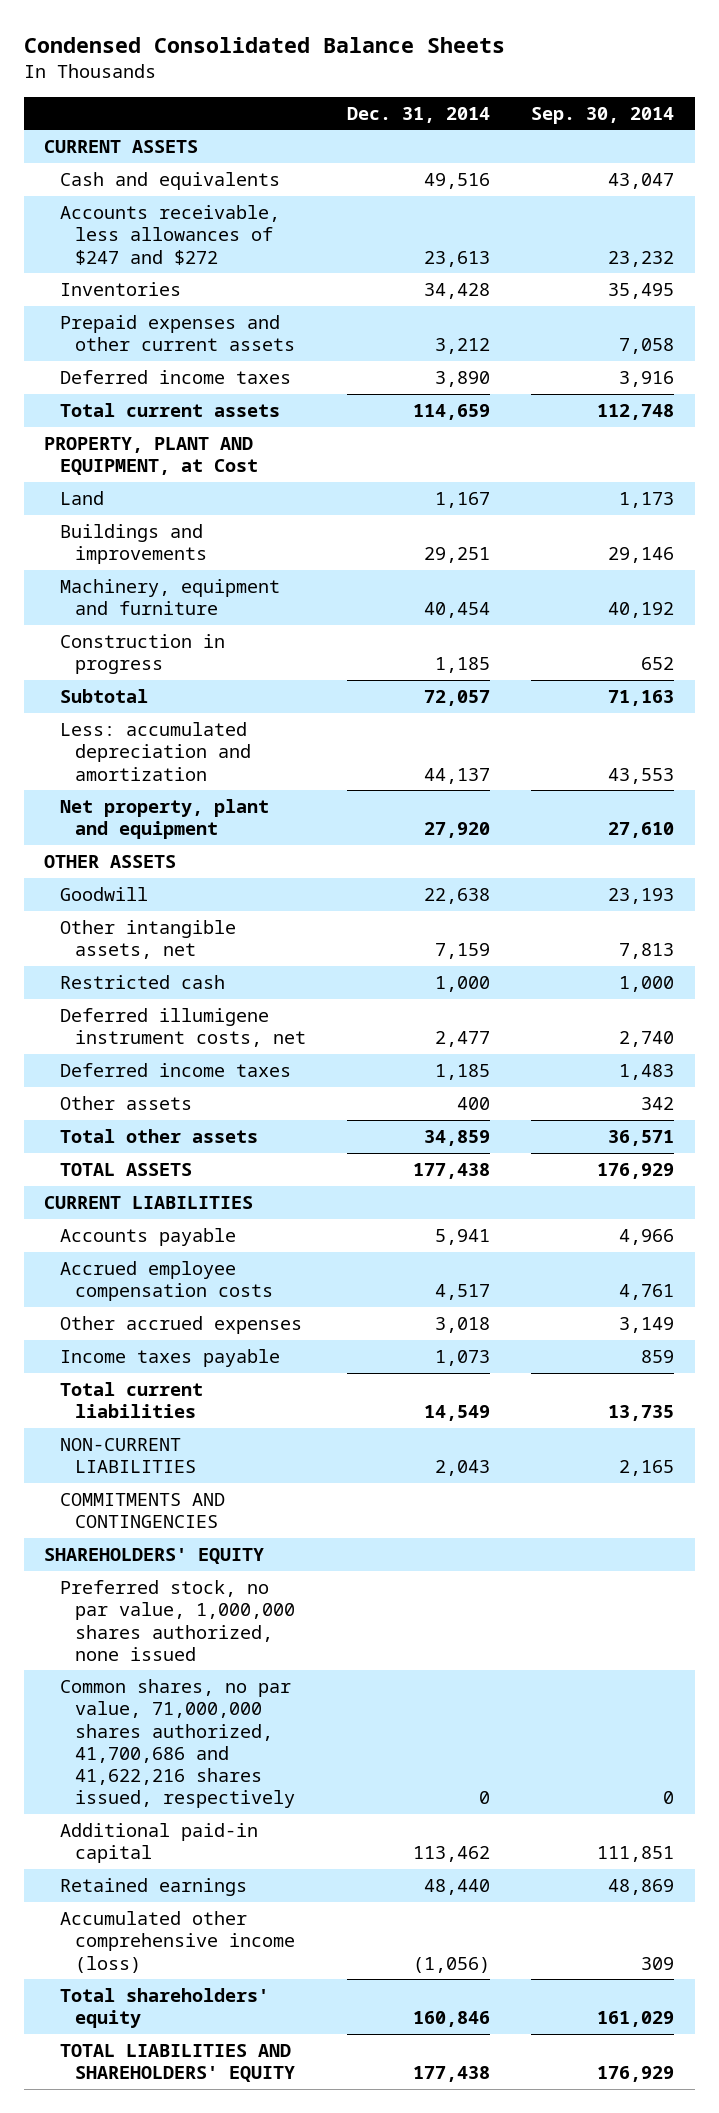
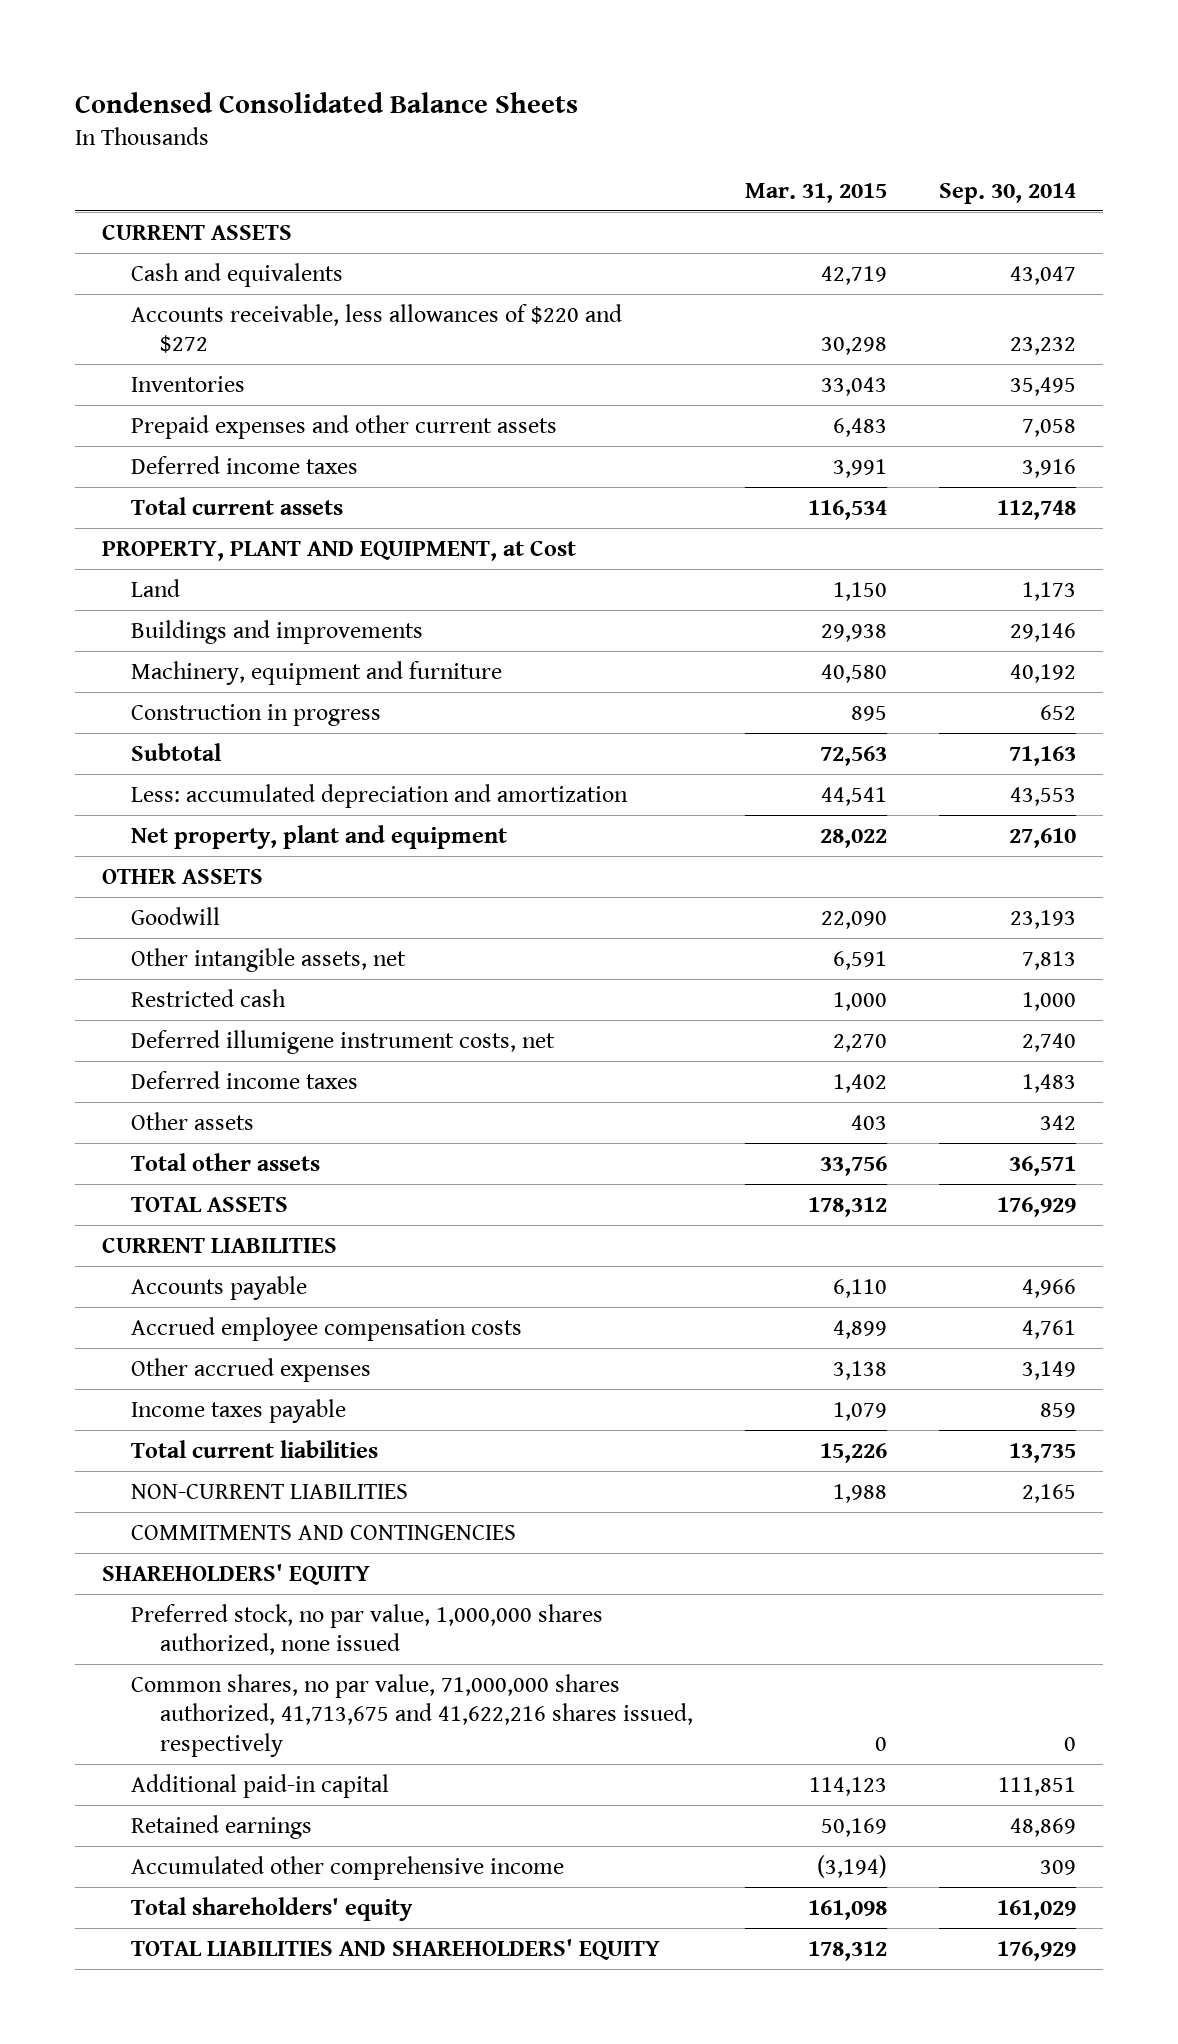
- | Dec. 31, 2014 | Sep. 30, 2014
+ | Mar. 31, 2015 | Sep. 30, 2014
- Accounts receivable, less allowances of $247 and $272 | 23,613 | 23,232
+ Accounts receivable, less allowances of $220 and $272 | 30,298 | 23,232
- Common shares, no par value, 71,000,000 shares authorized, 41,700,686 and 41,622,216 shares issued, respectively | 0 | 0
+ Common shares, no par value, 71,000,000 shares authorized, 41,713,675 and 41,622,216 shares issued, respectively | 0 | 0
- Accumulated other comprehensive income (loss) | (1,056) | 309
+ Accumulated other comprehensive income | (3,194) | 309

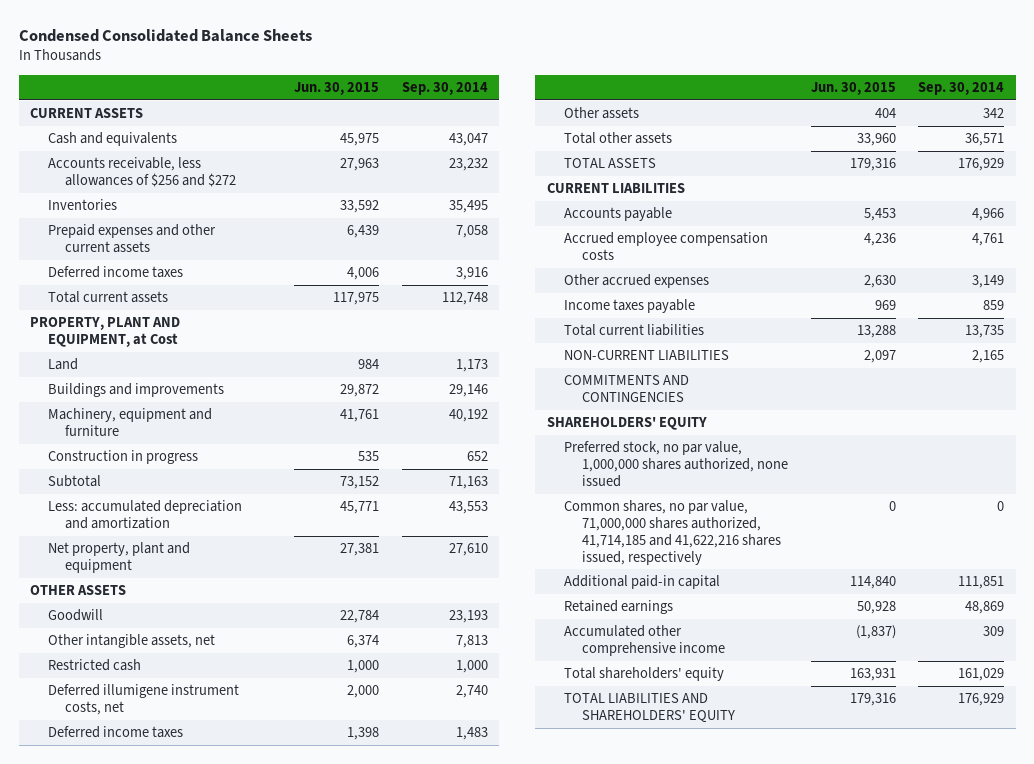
- | Mar. 31, 2015 | Sep. 30, 2014
+ | Jun. 30, 2015 | Sep. 30, 2014
- Accounts receivable, less allowances of $220 and $272 | 30,298 | 23,232
+ Accounts receivable, less allowances of $256 and $272 | 27,963 | 23,232
- Common shares, no par value, 71,000,000 shares authorized, 41,713,675 and 41,622,216 shares issued, respectively | 0 | 0
+ Common shares, no par value, 71,000,000 shares authorized, 41,714,185 and 41,622,216 shares issued, respectively | 0 | 0

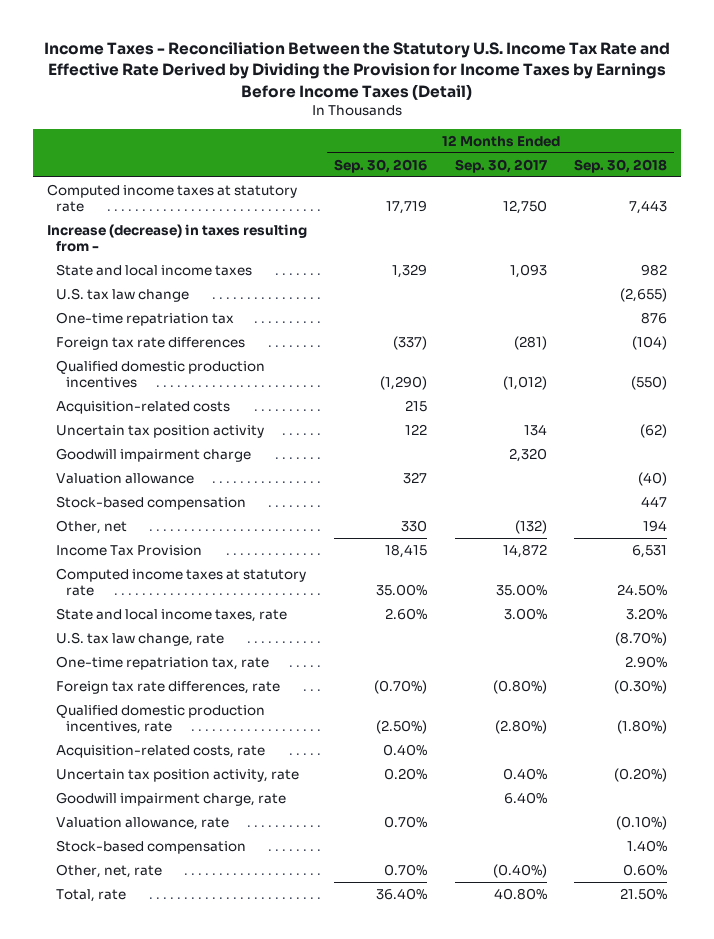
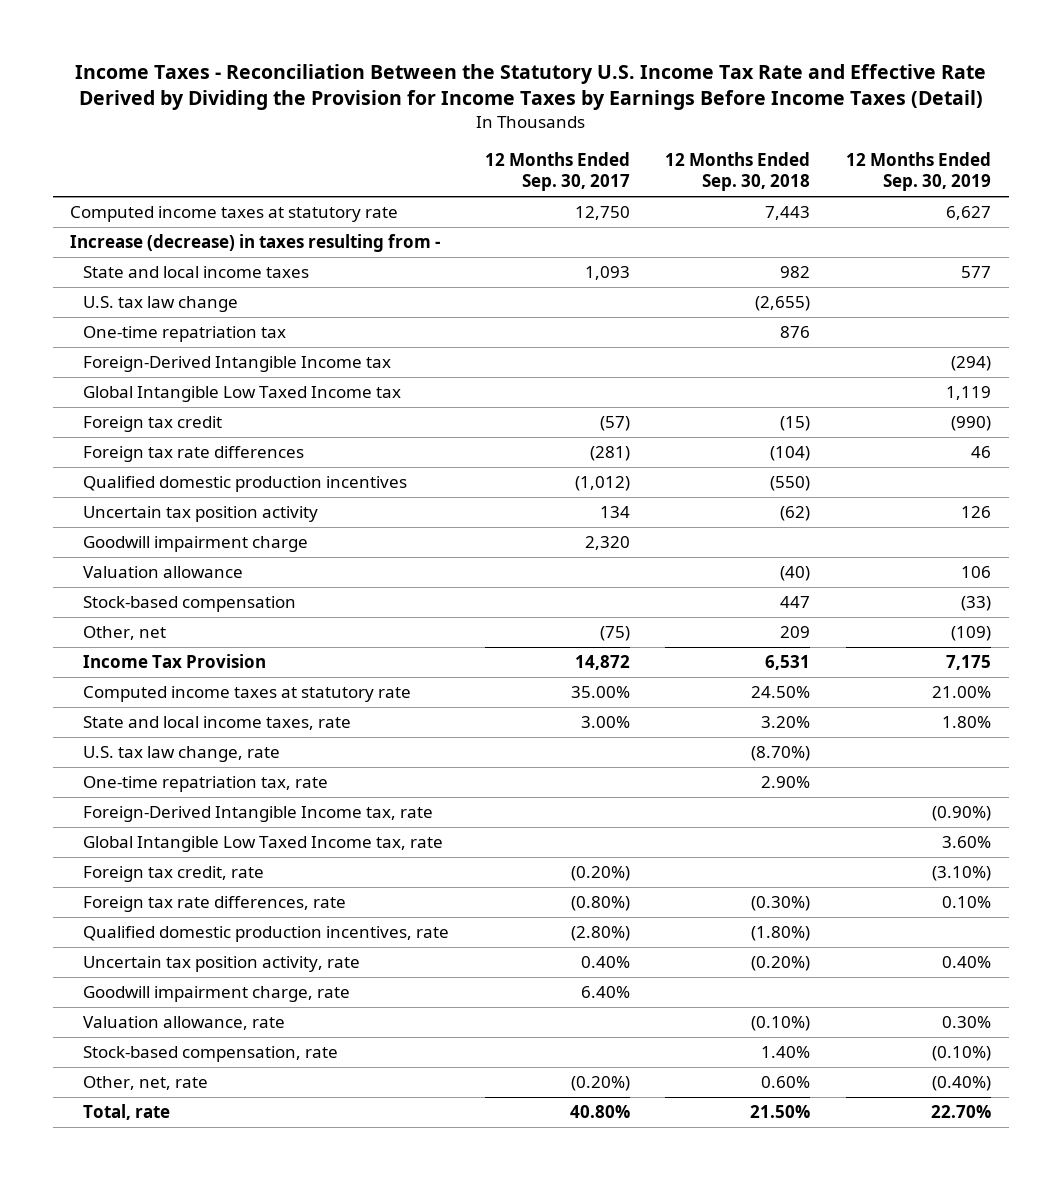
- | 12 Months Ended Sep. 30, 2016 | 12 Months Ended Sep. 30, 2017 | 12 Months Ended Sep. 30, 2018
+ | 12 Months Ended Sep. 30, 2017 | 12 Months Ended Sep. 30, 2018 | 12 Months Ended Sep. 30, 2019
+ Foreign-Derived Intangible Income tax | | | (294)
+ Global Intangible Low Taxed Income tax | | | 1,119
+ Foreign tax credit | (57) | (15) | (990)
- Acquisition-related costs | 215 | |
- Other, net | 330 | (132) | 194
+ Other, net | (75) | 209 | (109)
+ Foreign-Derived Intangible Income tax, rate | | | (0.90%)
+ Global Intangible Low Taxed Income tax, rate | | | 3.60%
+ Foreign tax credit, rate | (0.20%) | | (3.10%)
- Acquisition-related costs, rate | 0.40% | |
- Stock-based compensation | | | 1.40%
- Other, net, rate | 0.70% | (0.40%) | 0.60%
+ Stock-based compensation, rate | | 1.40% | (0.10%)
+ Other, net, rate | (0.20%) | 0.60% | (0.40%)

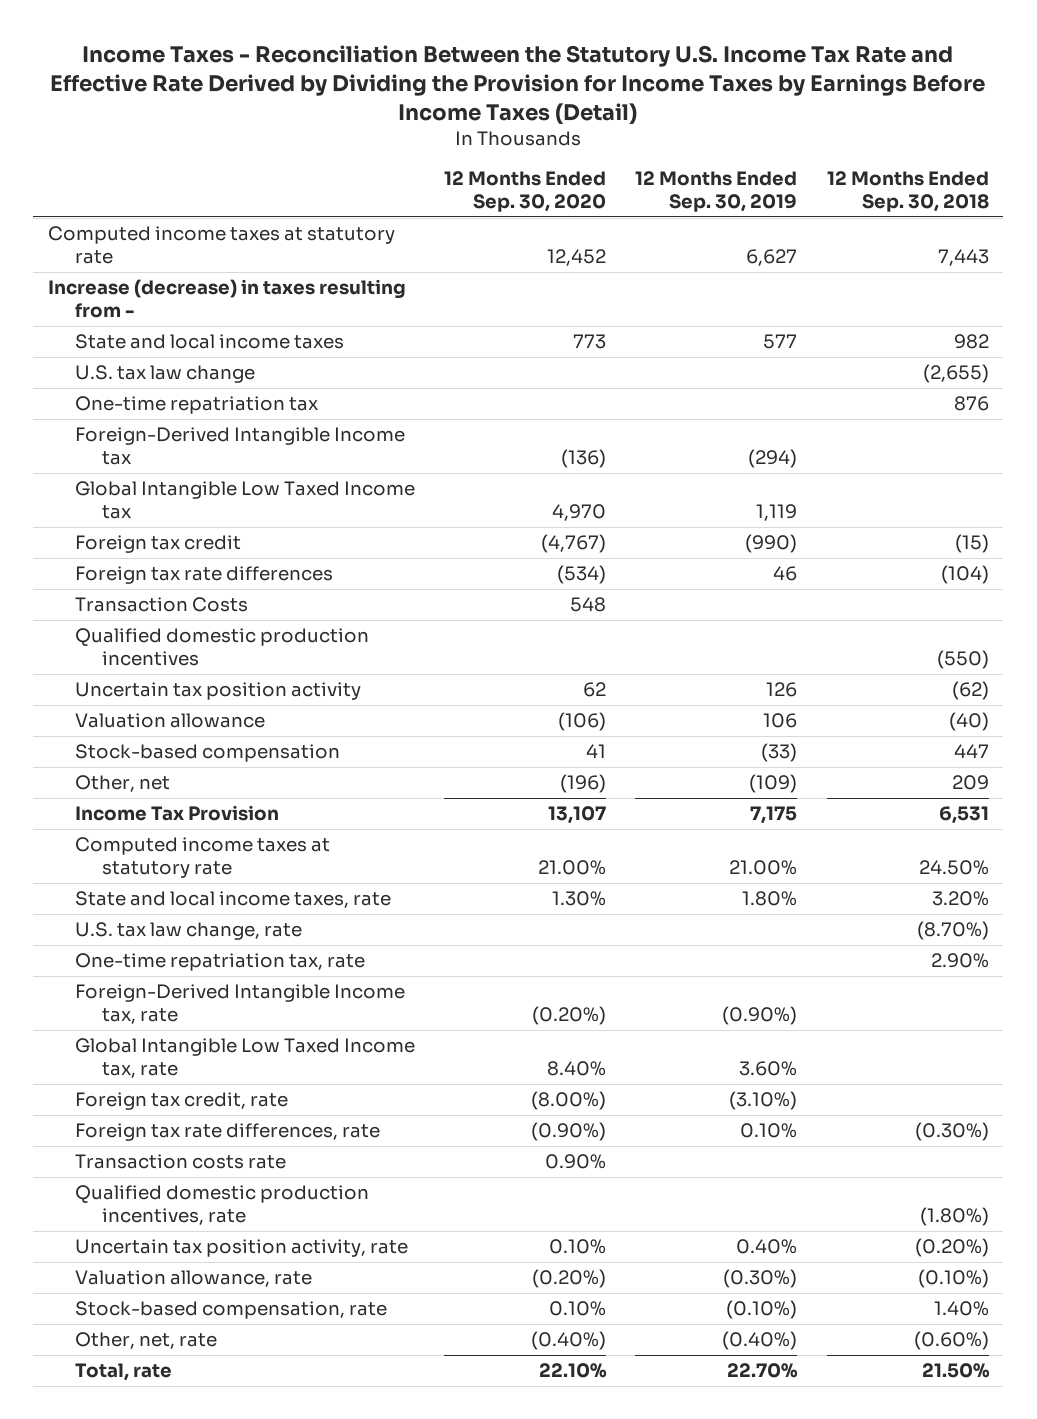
- | 12 Months Ended Sep. 30, 2017 | 12 Months Ended Sep. 30, 2018 | 12 Months Ended Sep. 30, 2019
+ | 12 Months Ended Sep. 30, 2020 | 12 Months Ended Sep. 30, 2019 | 12 Months Ended Sep. 30, 2018
+ Transaction Costs | 548 | |
- Goodwill impairment charge | 2,320 | |
+ Transaction costs rate | 0.90% | |
- Goodwill impairment charge, rate | 6.40% | |
- Valuation allowance, rate | | (0.10%) | 0.30%
+ Valuation allowance, rate | (0.20%) | (0.30%) | (0.10%)
- Other, net, rate | (0.20%) | 0.60% | (0.40%)
+ Other, net, rate | (0.40%) | (0.40%) | (0.60%)

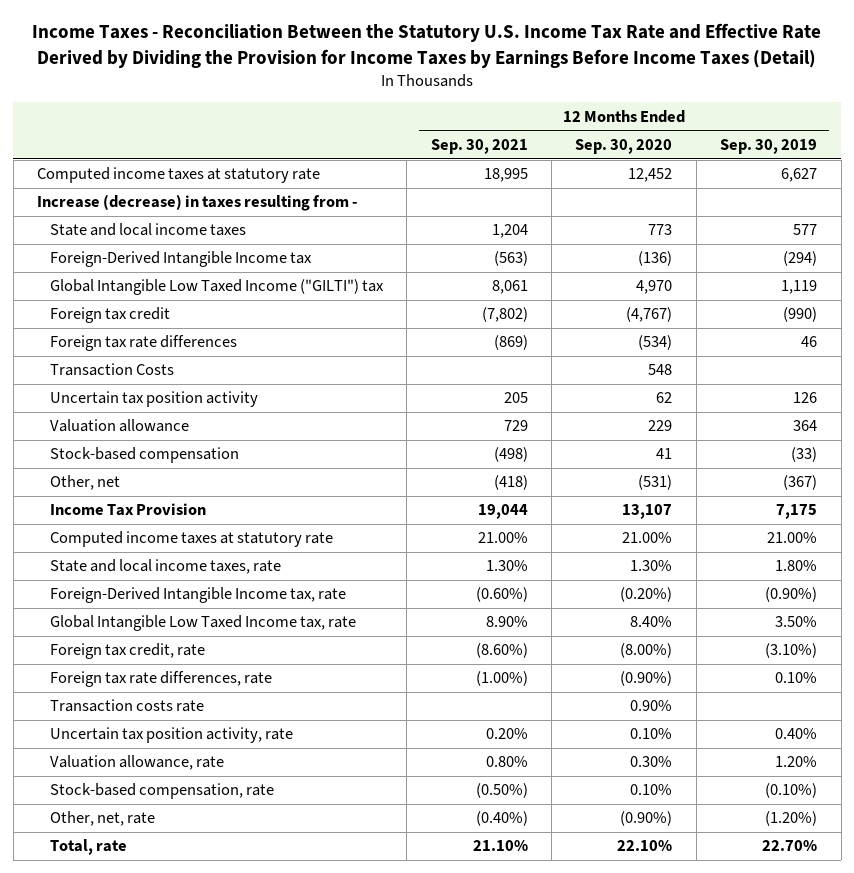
- | 12 Months Ended Sep. 30, 2020 | 12 Months Ended Sep. 30, 2019 | 12 Months Ended Sep. 30, 2018
+ | 12 Months Ended Sep. 30, 2021 | 12 Months Ended Sep. 30, 2020 | 12 Months Ended Sep. 30, 2019
- U.S. tax law change | | | (2,655)
- One-time repatriation tax | | | 876
- Global Intangible Low Taxed Income tax | 4,970 | 1,119 |
+ Global Intangible Low Taxed Income ("GILTI") tax | 8,061 | 4,970 | 1,119
- Qualified domestic production incentives | | | (550)
- Valuation allowance | (106) | 106 | (40)
+ Valuation allowance | 729 | 229 | 364
- Other, net | (196) | (109) | 209
+ Other, net | (418) | (531) | (367)
- U.S. tax law change, rate | | | (8.70%)
- One-time repatriation tax, rate | | | 2.90%
- Global Intangible Low Taxed Income tax, rate | 8.40% | 3.60% |
+ Global Intangible Low Taxed Income tax, rate | 8.90% | 8.40% | 3.50%
- Qualified domestic production incentives, rate | | | (1.80%)
- Valuation allowance, rate | (0.20%) | (0.30%) | (0.10%)
+ Valuation allowance, rate | 0.80% | 0.30% | 1.20%
- Other, net, rate | (0.40%) | (0.40%) | (0.60%)
+ Other, net, rate | (0.40%) | (0.90%) | (1.20%)

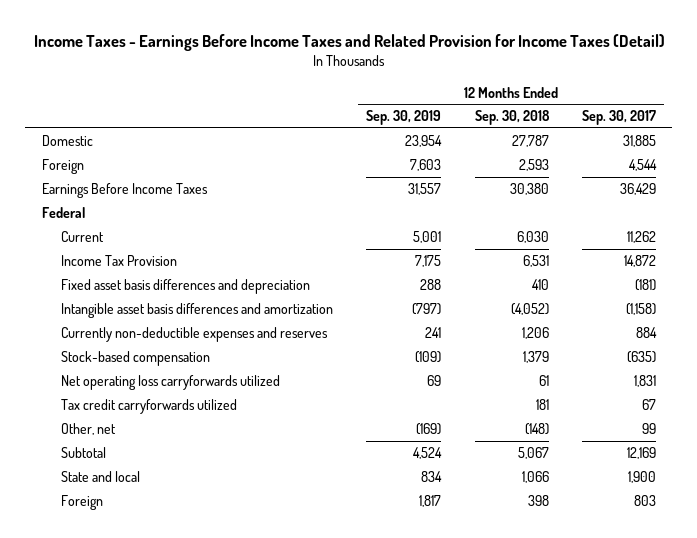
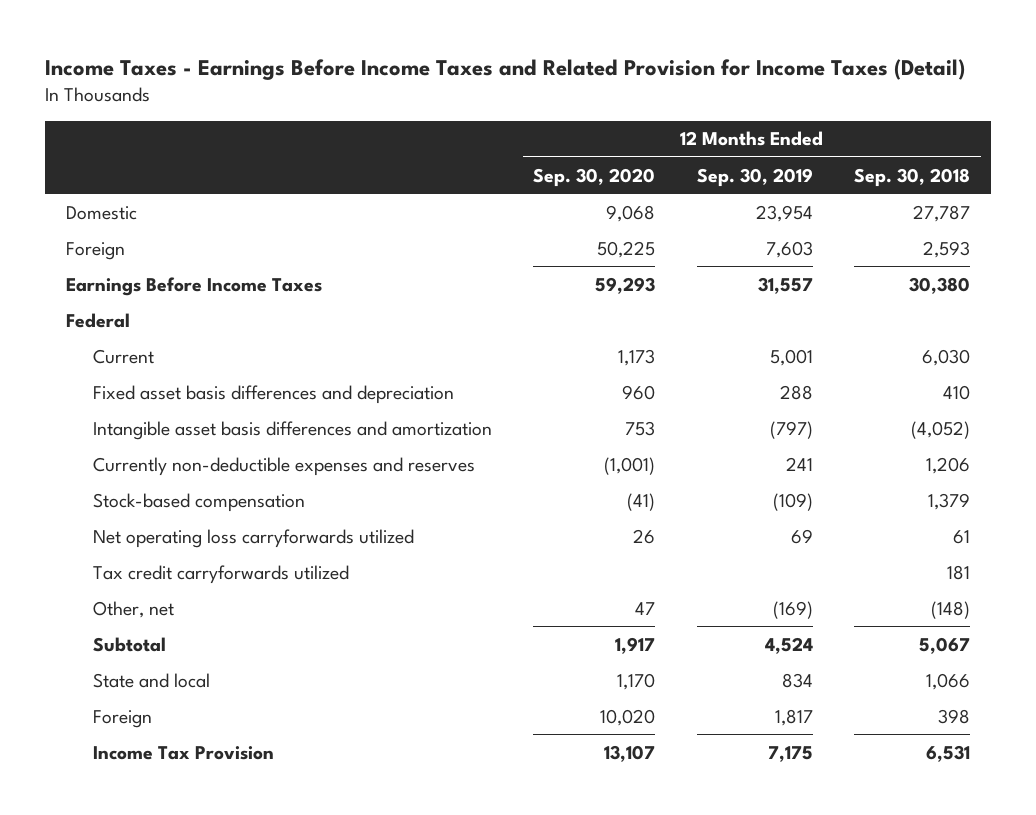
- | 12 Months Ended Sep. 30, 2019 | 12 Months Ended Sep. 30, 2018 | 12 Months Ended Sep. 30, 2017
+ | 12 Months Ended Sep. 30, 2020 | 12 Months Ended Sep. 30, 2019 | 12 Months Ended Sep. 30, 2018
moved down: Income Tax Provision | 13,107 | 7,175 | 6,531

